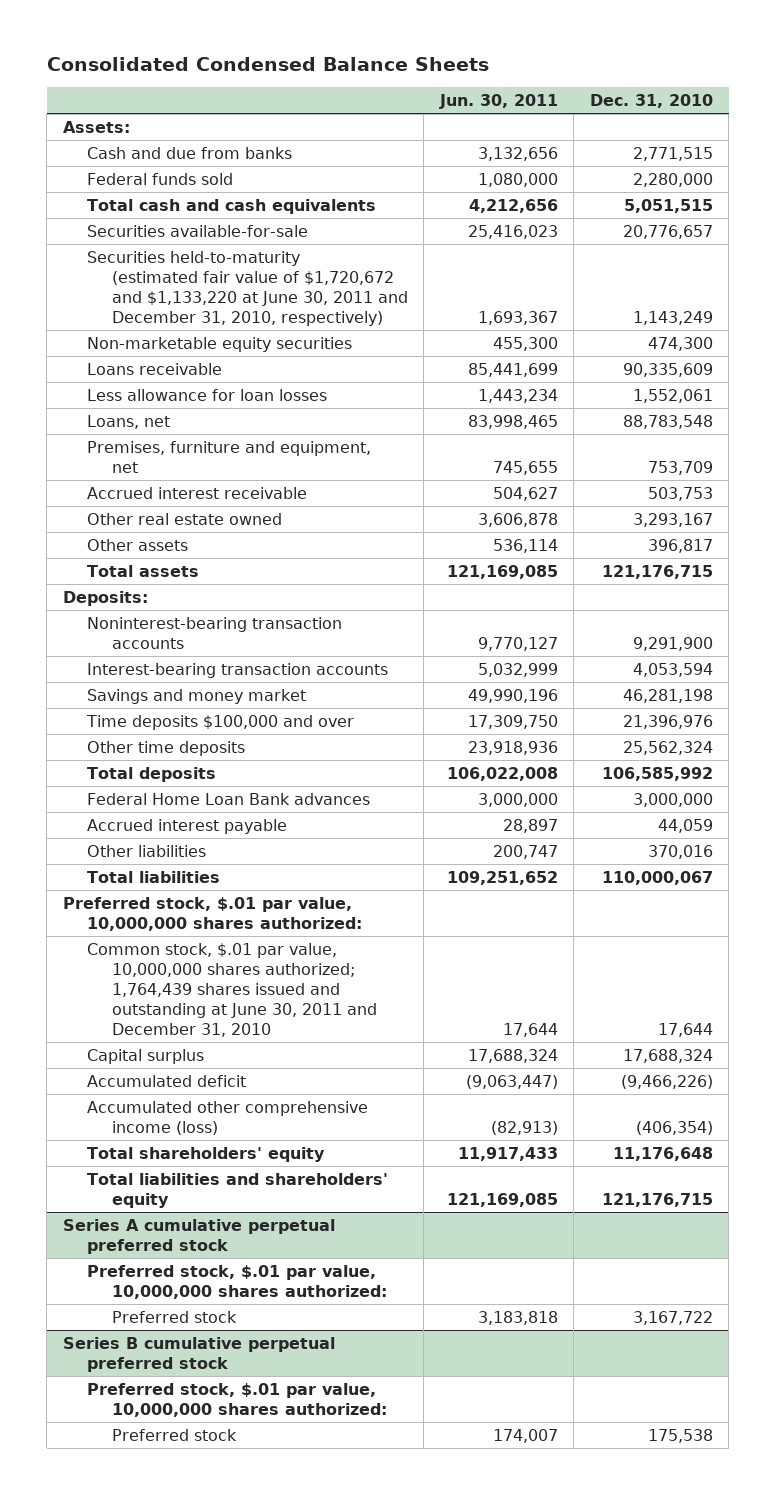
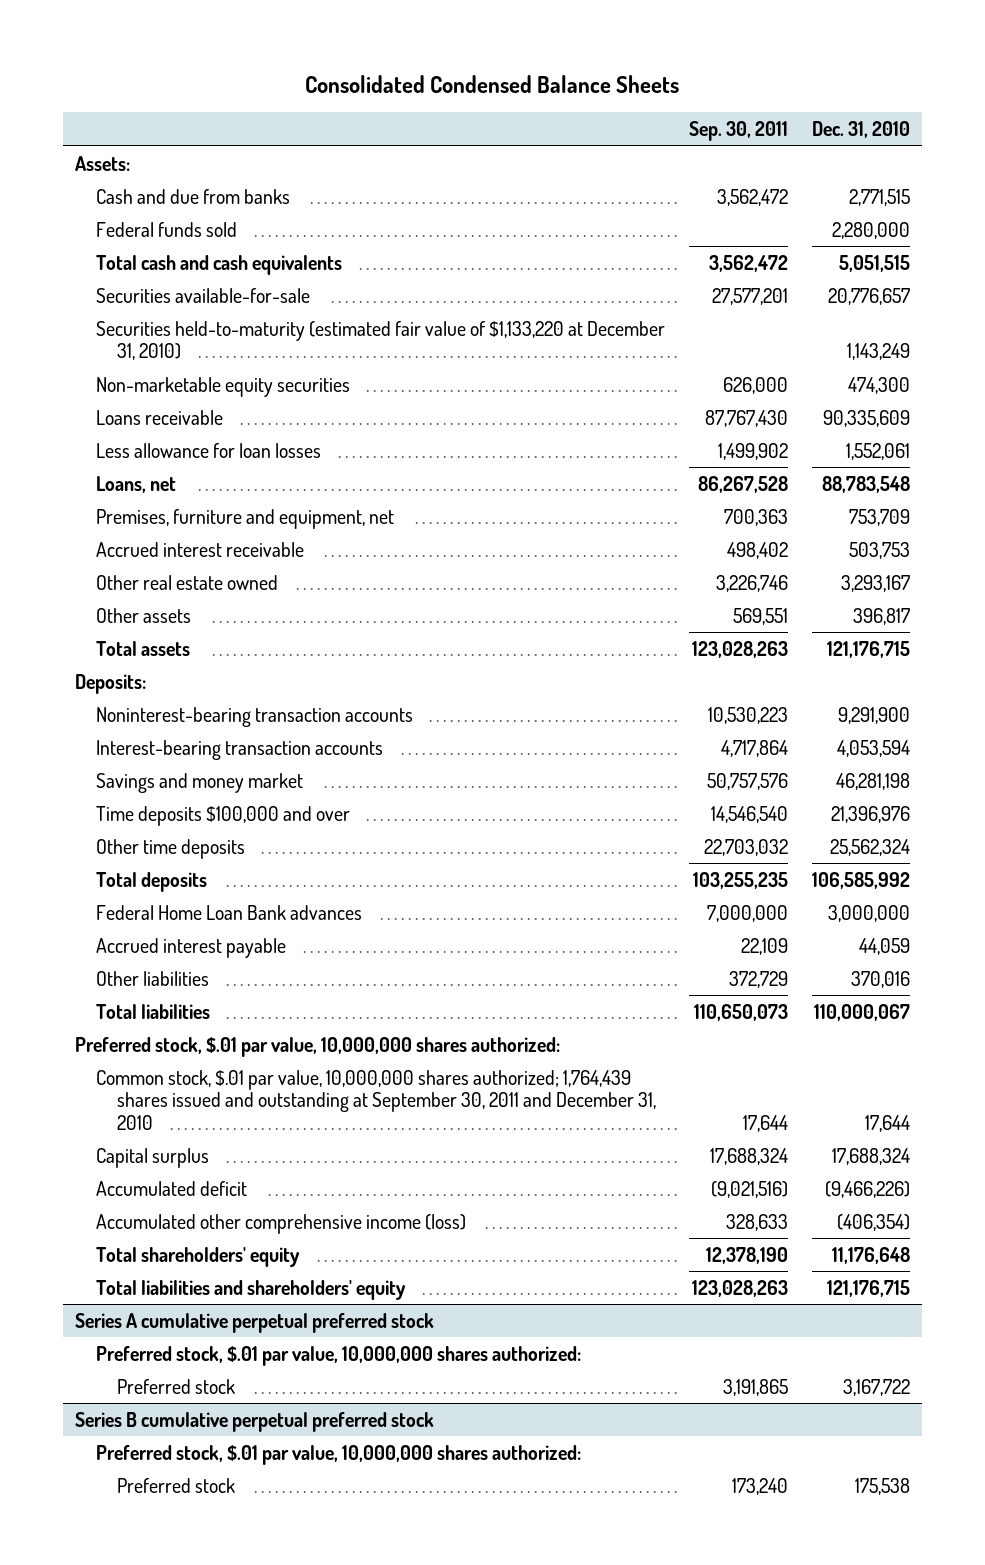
- | Jun. 30, 2011 | Dec. 31, 2010
+ | Sep. 30, 2011 | Dec. 31, 2010
- Securities held-to-maturity (estimated fair value of $1,720,672 and $1,133,220 at June 30, 2011 and December 31, 2010, respectively) | 1,693,367 | 1,143,249
+ Securities held-to-maturity (estimated fair value of $1,133,220 at December 31, 2010) | | 1,143,249
- Common stock, $.01 par value, 10,000,000 shares authorized; 1,764,439 shares issued and outstanding at June 30, 2011 and December 31, 2010 | 17,644 | 17,644
+ Common stock, $.01 par value, 10,000,000 shares authorized; 1,764,439 shares issued and outstanding at September 30, 2011 and December 31, 2010 | 17,644 | 17,644

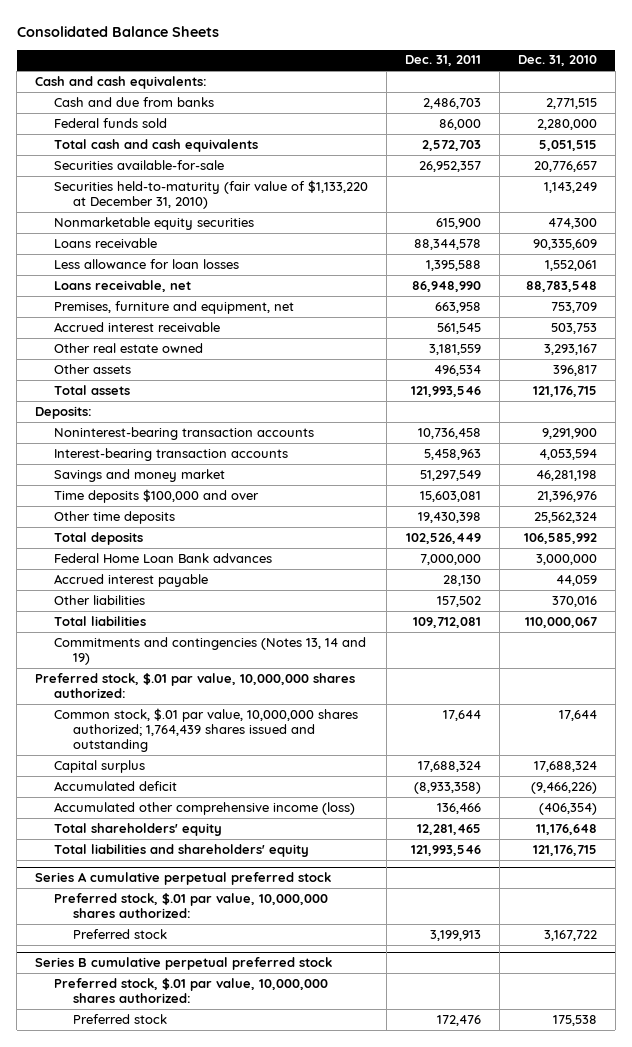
- Consolidated Condensed Balance Sheets
+ Consolidated Balance Sheets
- | Sep. 30, 2011 | Dec. 31, 2010
+ | Dec. 31, 2011 | Dec. 31, 2010
- Assets:
+ Cash and cash equivalents:
- Securities held-to-maturity (estimated fair value of $1,133,220 at December 31, 2010) | | 1,143,249
- Non-marketable equity securities | 626,000 | 474,300
+ Securities held-to-maturity (fair value of $1,133,220 at December 31, 2010) | | 1,143,249
+ Nonmarketable equity securities | 615,900 | 474,300
- Loans, net | 86,267,528 | 88,783,548
+ Loans receivable, net | 86,948,990 | 88,783,548
+ Commitments and contingencies (Notes 13, 14 and 19)
- Common stock, $.01 par value, 10,000,000 shares authorized; 1,764,439 shares issued and outstanding at September 30, 2011 and December 31, 2010 | 17,644 | 17,644
+ Common stock, $.01 par value, 10,000,000 shares authorized; 1,764,439 shares issued and outstanding | 17,644 | 17,644

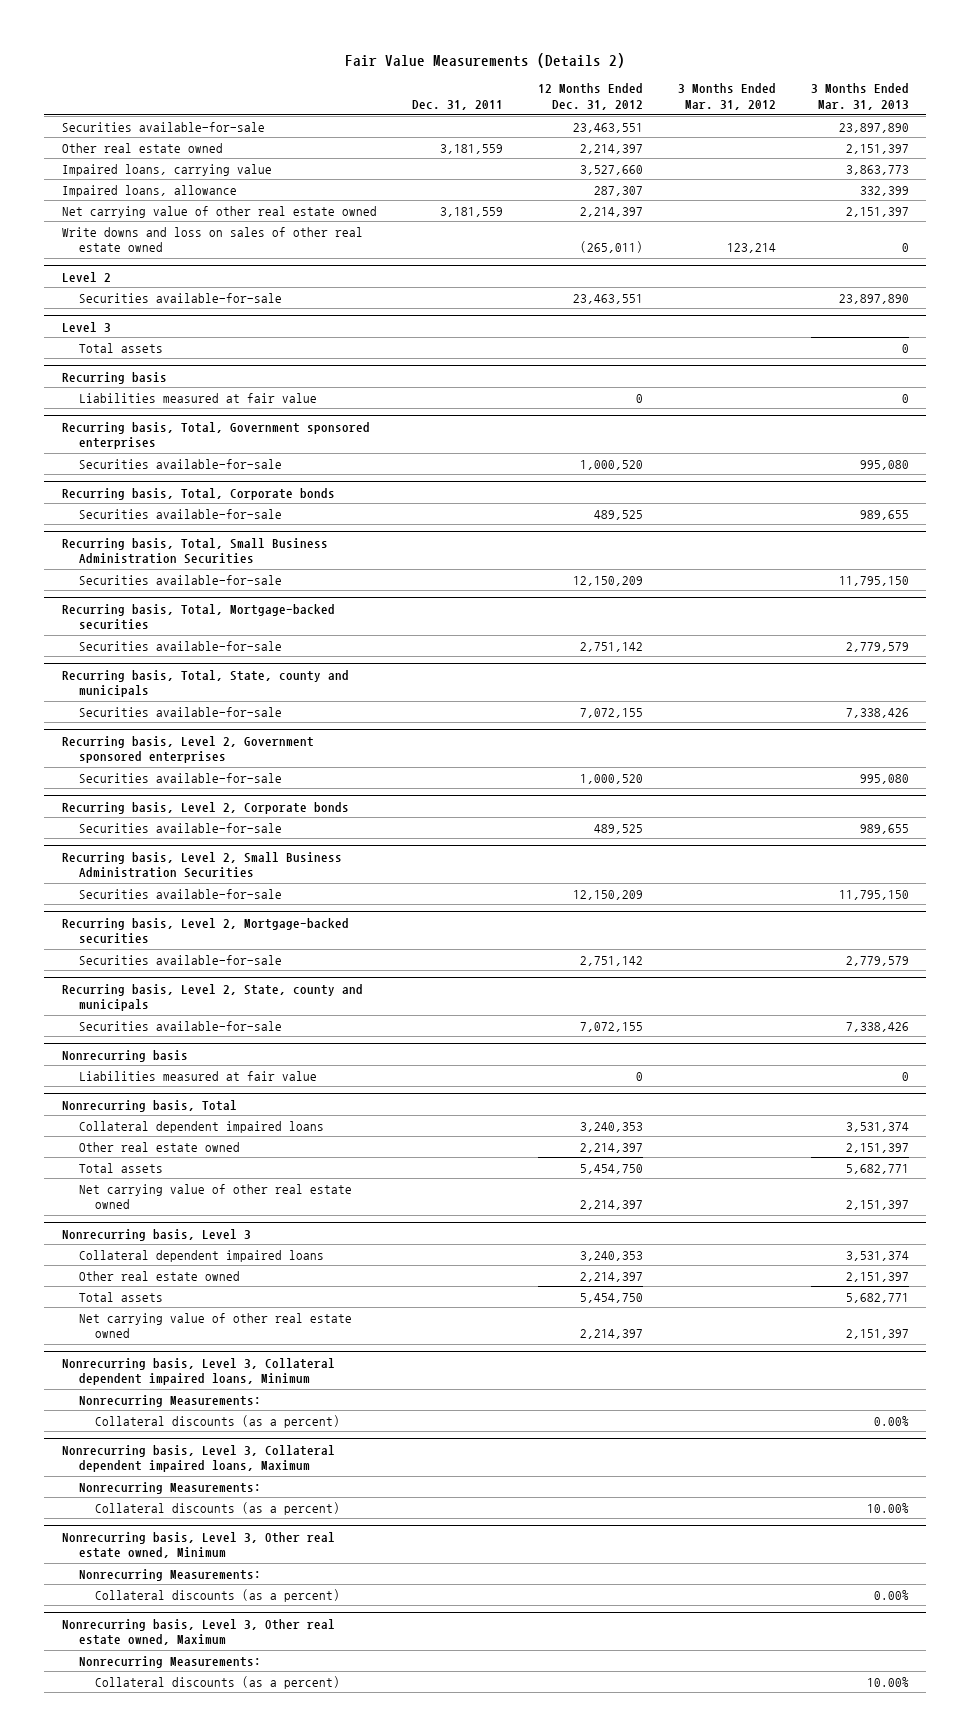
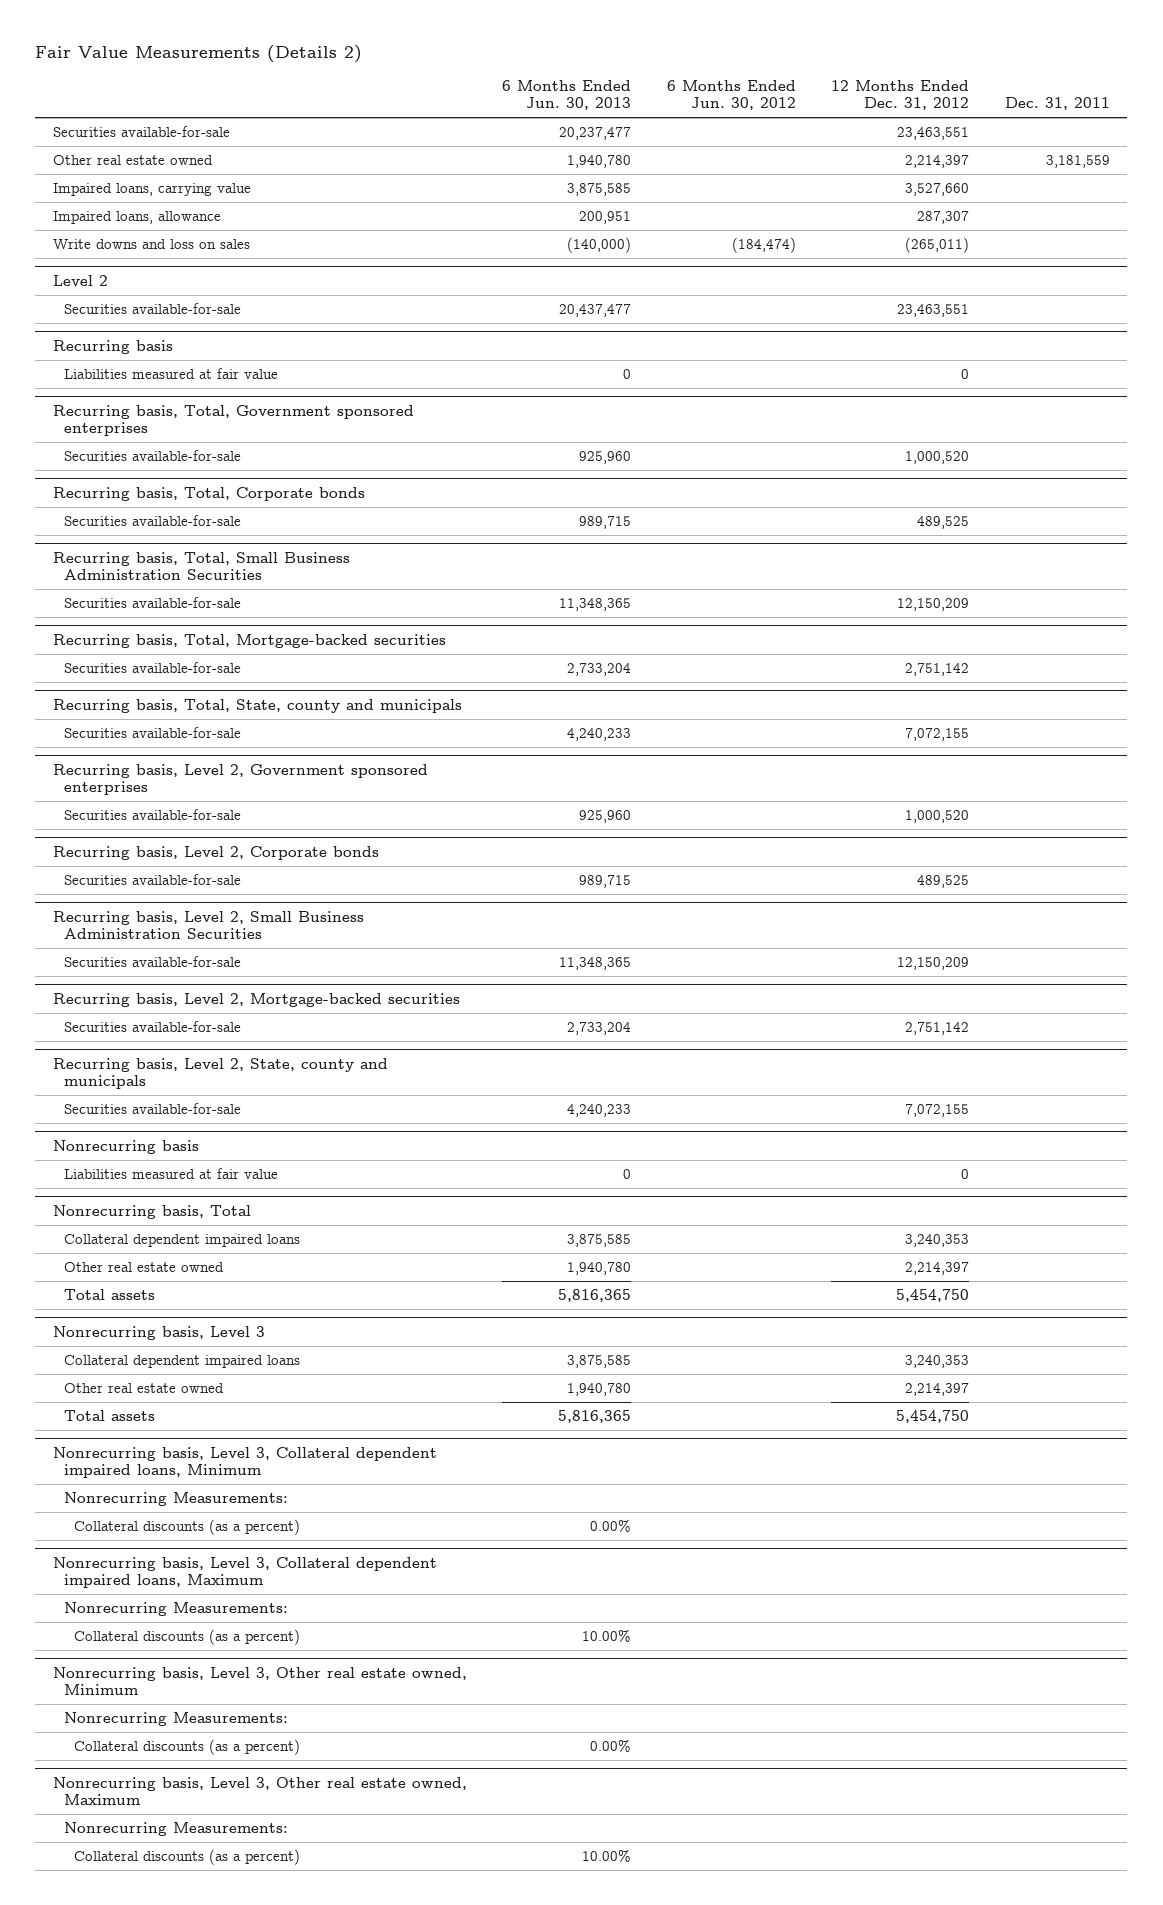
- | Dec. 31, 2011 | 12 Months Ended Dec. 31, 2012 | 3 Months Ended Mar. 31, 2012 | 3 Months Ended Mar. 31, 2013
+ | 6 Months Ended Jun. 30, 2013 | 6 Months Ended Jun. 30, 2012 | 12 Months Ended Dec. 31, 2012 | Dec. 31, 2011
- Net carrying value of other real estate owned | 3,181,559 | 2,214,397 | | 2,151,397
- Write downs and loss on sales of other real estate owned | | (265,011) | 123,214 | 0
+ Write downs and loss on sales | (140,000) | (184,474) | (265,011) |
- Level 3
- Total assets | | | | 0
@ Nonrecurring basis, Total
- Net carrying value of other real estate owned | | 2,214,397 | | 2,151,397
@ Nonrecurring basis, Level 3
- Net carrying value of other real estate owned | | 2,214,397 | | 2,151,397

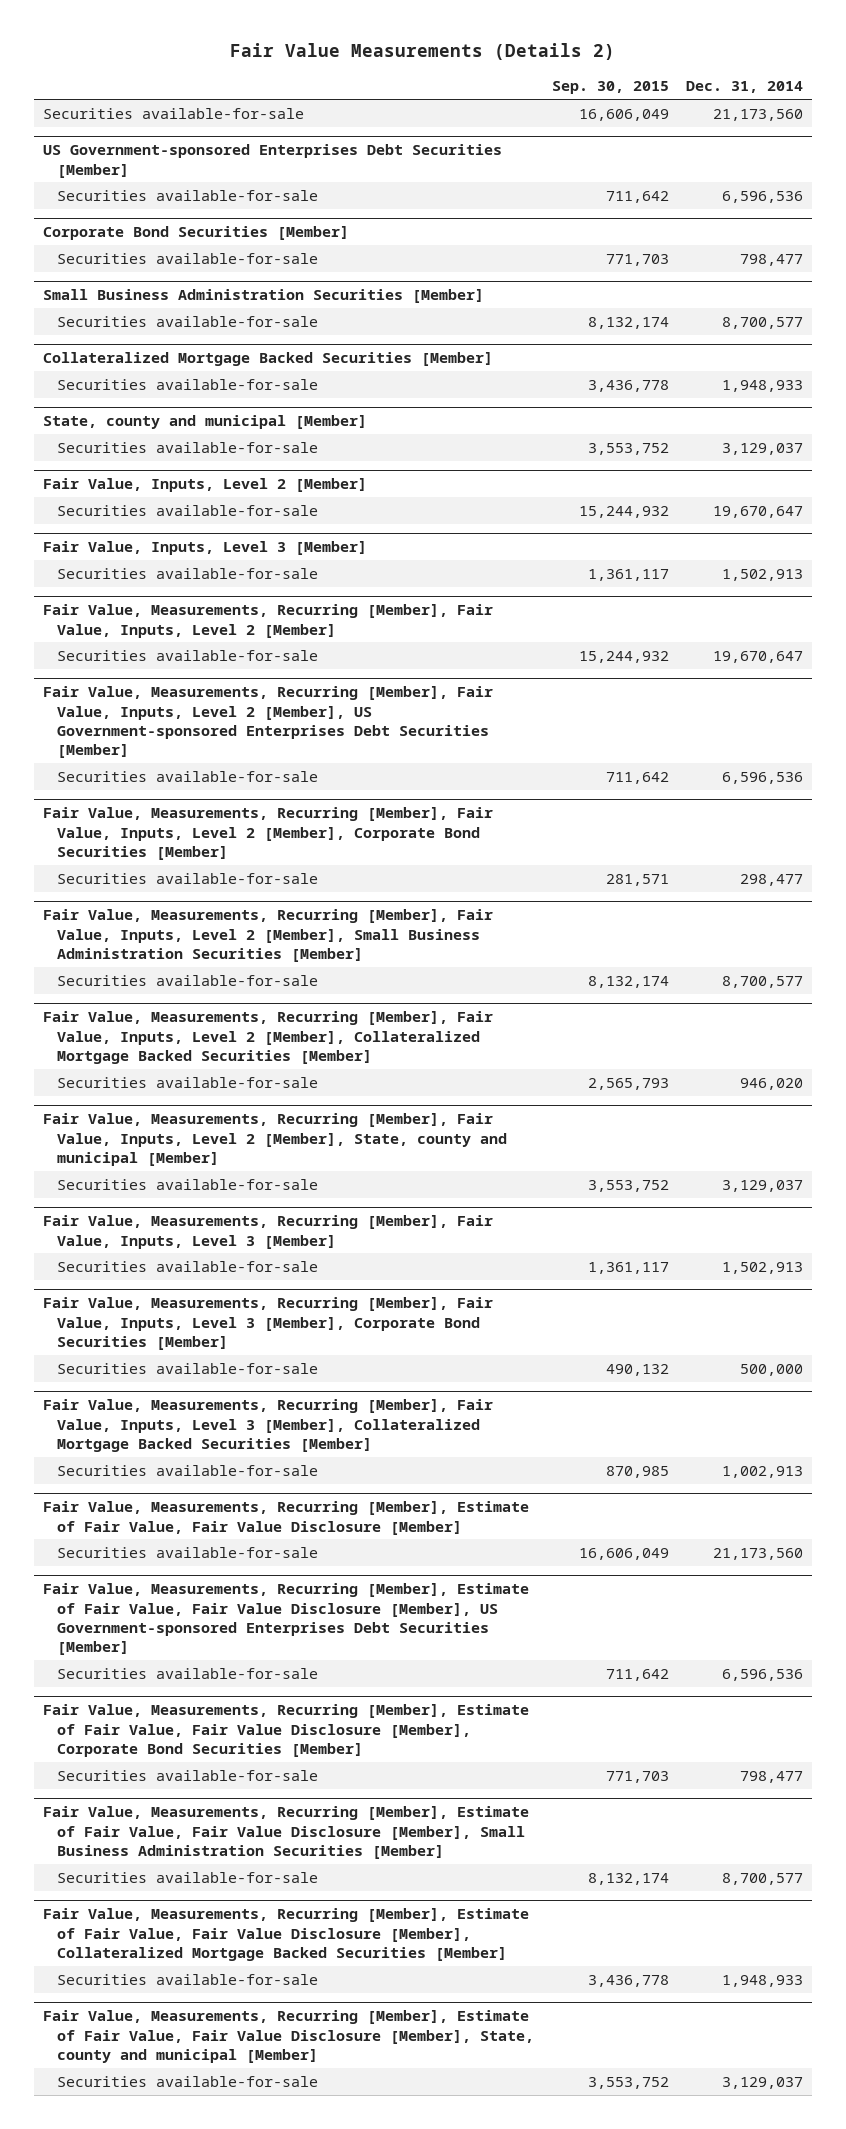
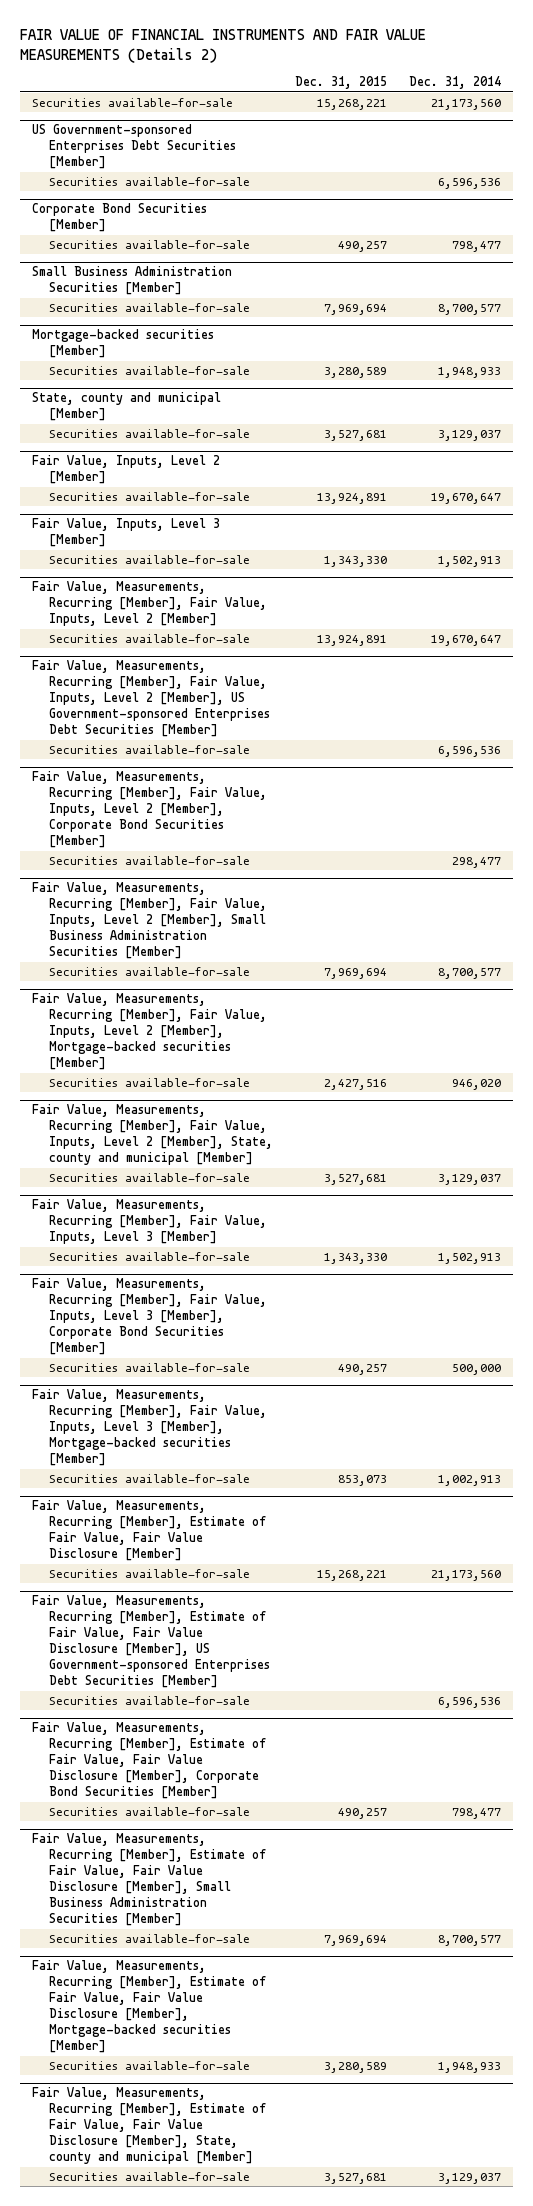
- Fair Value Measurements (Details 2)
+ FAIR VALUE OF FINANCIAL INSTRUMENTS AND FAIR VALUE MEASUREMENTS (Details 2)
- | Sep. 30, 2015 | Dec. 31, 2014
+ | Dec. 31, 2015 | Dec. 31, 2014
- Collateralized Mortgage Backed Securities [Member]
+ Mortgage-backed securities [Member]
- Fair Value, Measurements, Recurring [Member], Fair Value, Inputs, Level 2 [Member], Collateralized Mortgage Backed Securities [Member]
+ Fair Value, Measurements, Recurring [Member], Fair Value, Inputs, Level 2 [Member], Mortgage-backed securities [Member]
- Fair Value, Measurements, Recurring [Member], Fair Value, Inputs, Level 3 [Member], Collateralized Mortgage Backed Securities [Member]
+ Fair Value, Measurements, Recurring [Member], Fair Value, Inputs, Level 3 [Member], Mortgage-backed securities [Member]
- Fair Value, Measurements, Recurring [Member], Estimate of Fair Value, Fair Value Disclosure [Member], Collateralized Mortgage Backed Securities [Member]
+ Fair Value, Measurements, Recurring [Member], Estimate of Fair Value, Fair Value Disclosure [Member], Mortgage-backed securities [Member]

